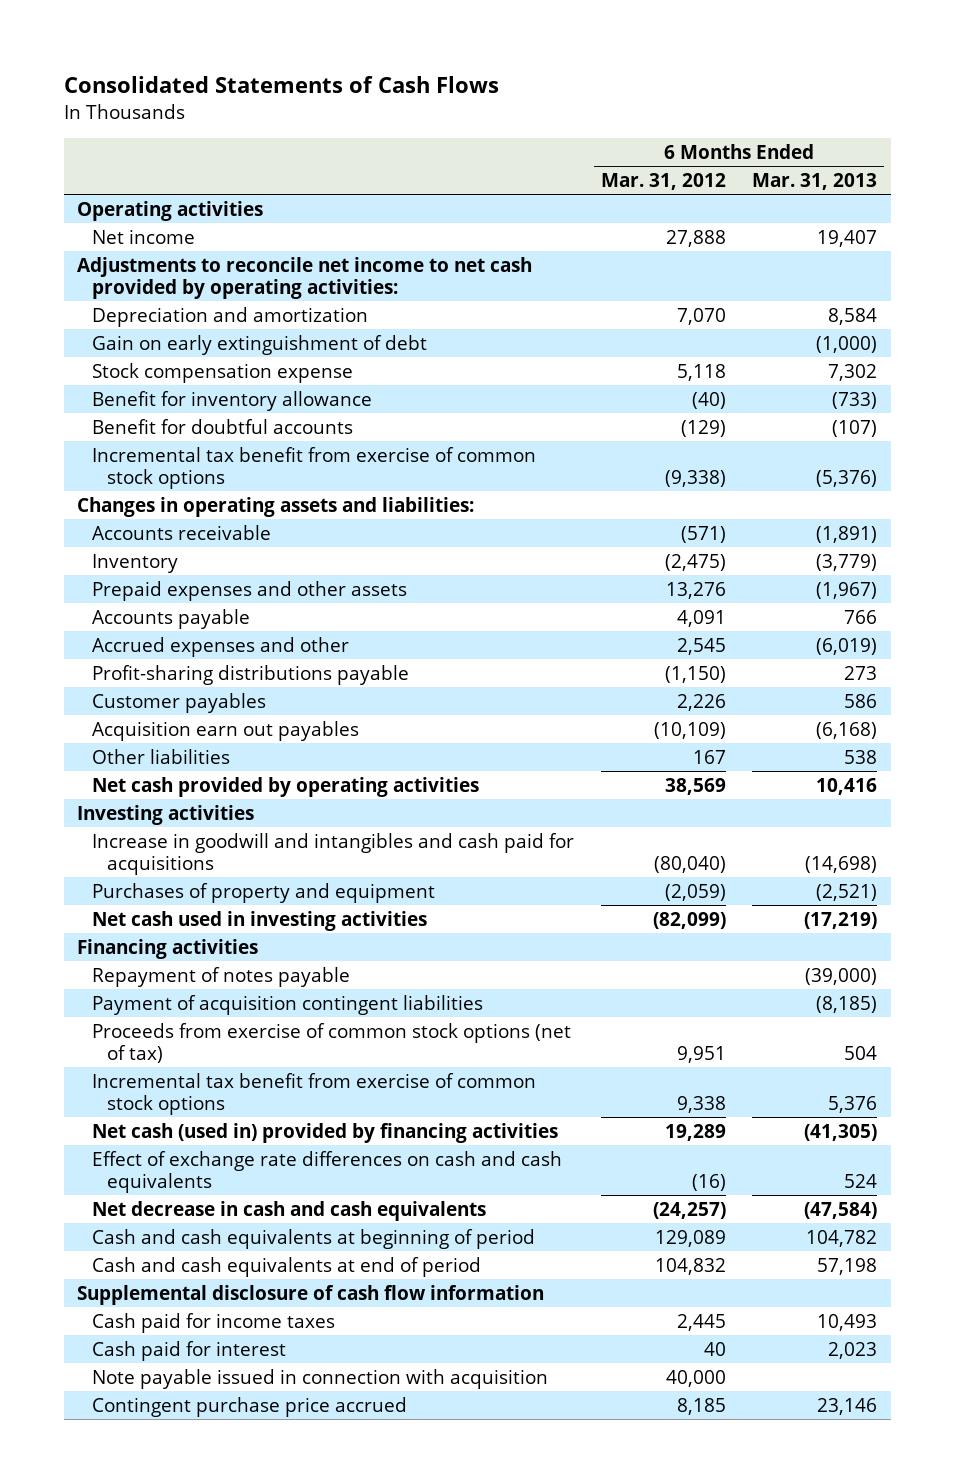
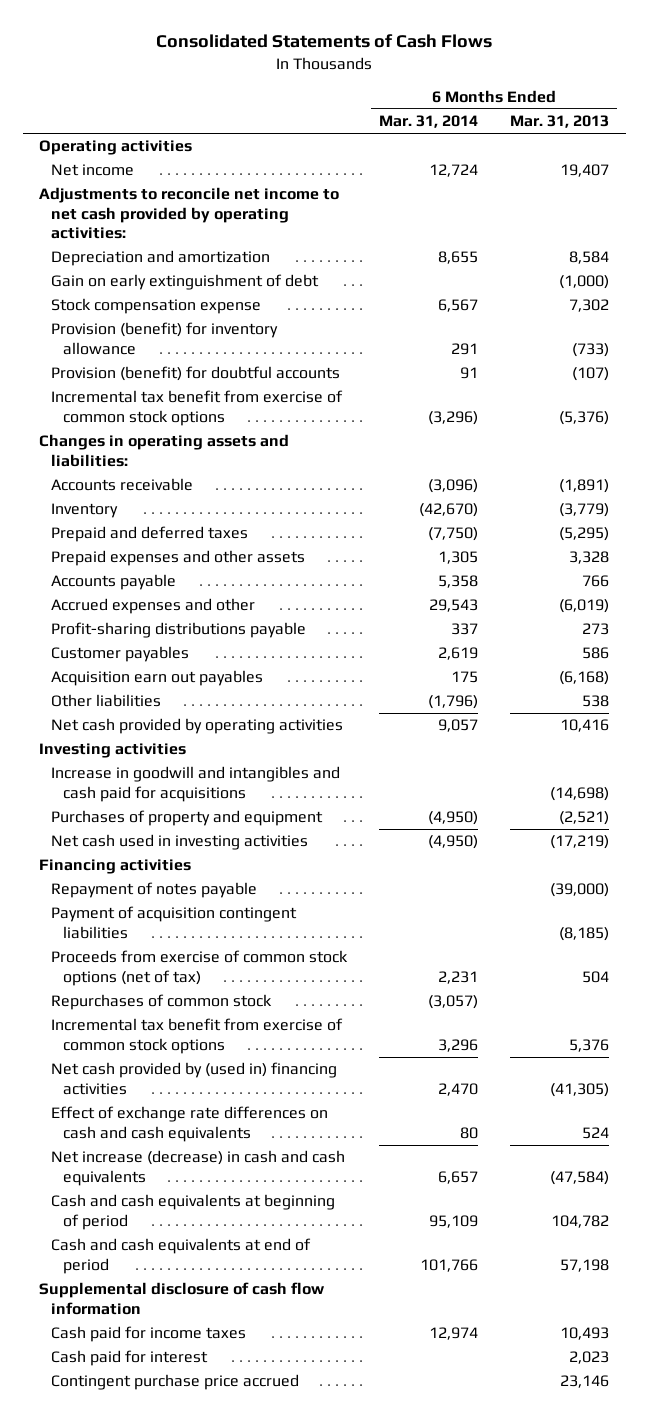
- | 6 Months Ended Mar. 31, 2012 | 6 Months Ended Mar. 31, 2013
+ | 6 Months Ended Mar. 31, 2014 | 6 Months Ended Mar. 31, 2013
- Benefit for inventory allowance | (40) | (733)
- Benefit for doubtful accounts | (129) | (107)
+ Provision (benefit) for inventory allowance | 291 | (733)
+ Provision (benefit) for doubtful accounts | 91 | (107)
- Prepaid expenses and other assets | 13,276 | (1,967)
+ Prepaid and deferred taxes | (7,750) | (5,295)
+ Prepaid expenses and other assets | 1,305 | 3,328
+ Repurchases of common stock | (3,057) |
- Net cash (used in) provided by financing activities | 19,289 | (41,305)
+ Net cash provided by (used in) financing activities | 2,470 | (41,305)
- Net decrease in cash and cash equivalents | (24,257) | (47,584)
+ Net increase (decrease) in cash and cash equivalents | 6,657 | (47,584)
- Note payable issued in connection with acquisition | 40,000 |

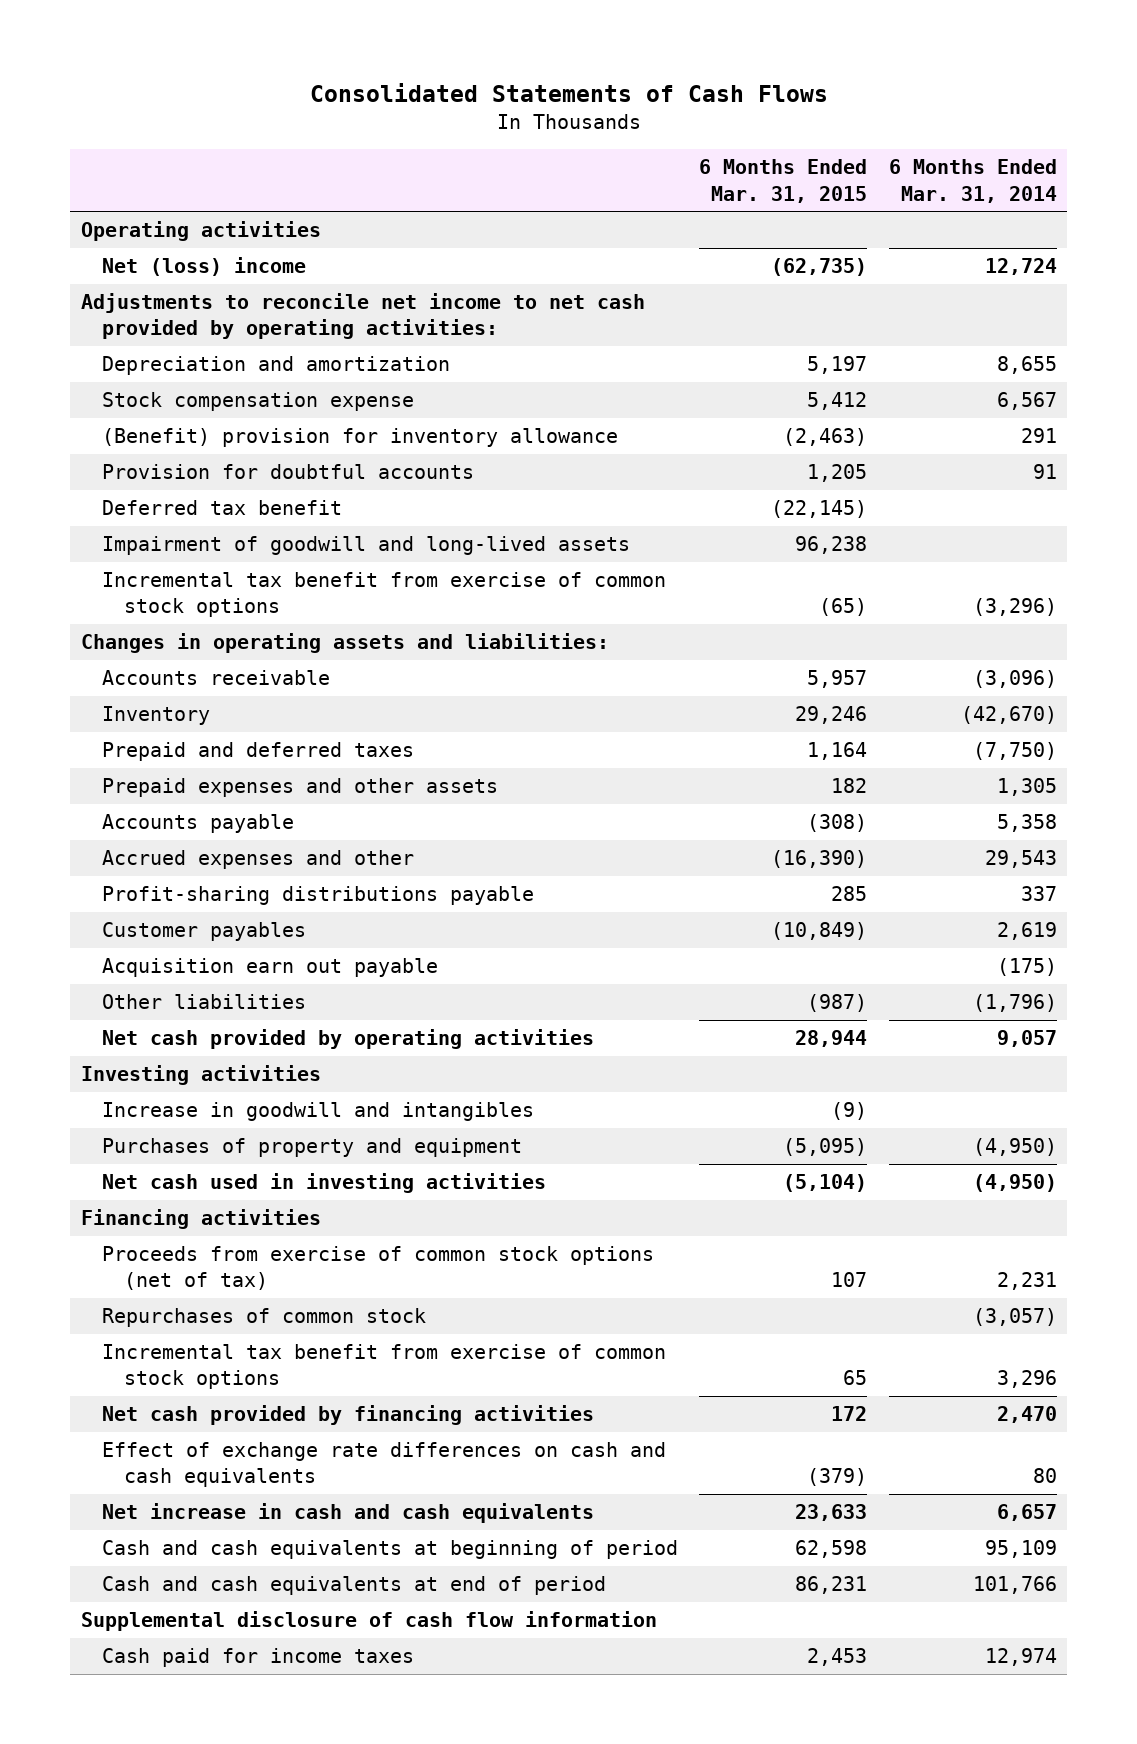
- | 6 Months Ended Mar. 31, 2014 | 6 Months Ended Mar. 31, 2013
+ | 6 Months Ended Mar. 31, 2015 | 6 Months Ended Mar. 31, 2014
- Net income | 12,724 | 19,407
+ Net (loss) income | (62,735) | 12,724
- Gain on early extinguishment of debt | | (1,000)
- Provision (benefit) for inventory allowance | 291 | (733)
- Provision (benefit) for doubtful accounts | 91 | (107)
+ (Benefit) provision for inventory allowance | (2,463) | 291
+ Provision for doubtful accounts | 1,205 | 91
+ Deferred tax benefit | (22,145) |
+ Impairment of goodwill and long-lived assets | 96,238 |
- Acquisition earn out payables | 175 | (6,168)
+ Acquisition earn out payable | | (175)
- Increase in goodwill and intangibles and cash paid for acquisitions | | (14,698)
+ Increase in goodwill and intangibles | (9) |
- Repayment of notes payable | | (39,000)
- Payment of acquisition contingent liabilities | | (8,185)
- Net cash provided by (used in) financing activities | 2,470 | (41,305)
+ Net cash provided by financing activities | 172 | 2,470
- Net increase (decrease) in cash and cash equivalents | 6,657 | (47,584)
+ Net increase in cash and cash equivalents | 23,633 | 6,657
- Cash paid for interest | | 2,023
- Contingent purchase price accrued | | 23,146

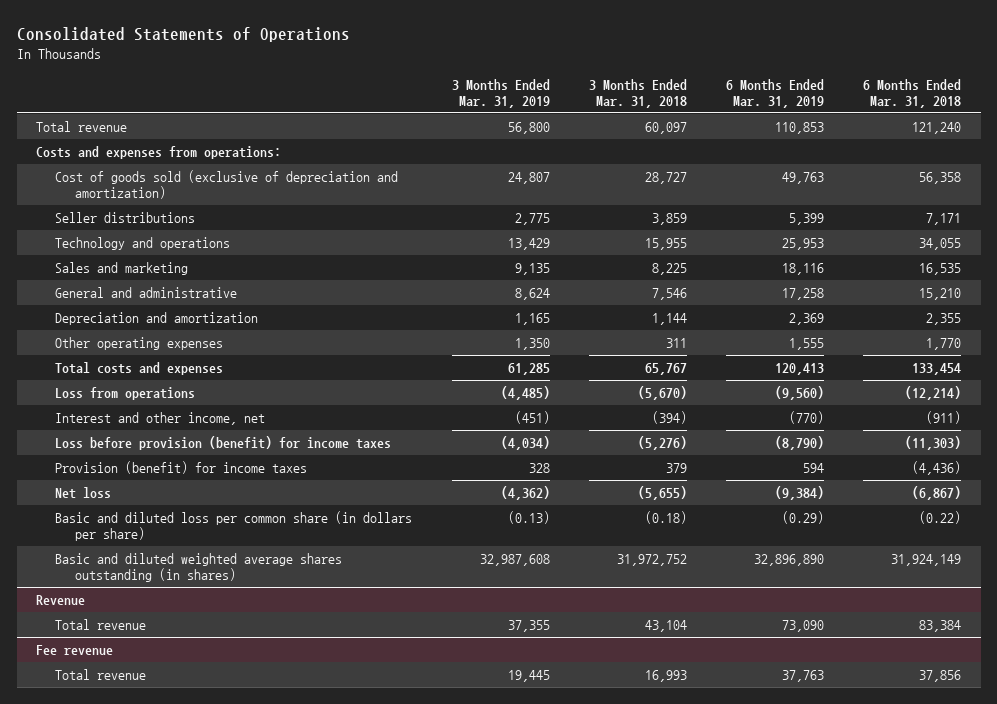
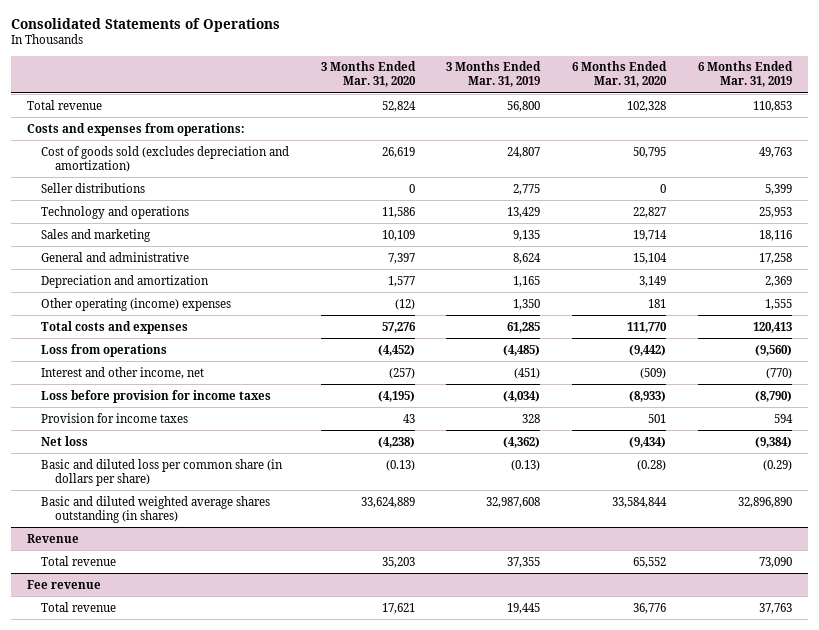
- | 3 Months Ended Mar. 31, 2019 | 3 Months Ended Mar. 31, 2018 | 6 Months Ended Mar. 31, 2019 | 6 Months Ended Mar. 31, 2018
+ | 3 Months Ended Mar. 31, 2020 | 3 Months Ended Mar. 31, 2019 | 6 Months Ended Mar. 31, 2020 | 6 Months Ended Mar. 31, 2019
- Cost of goods sold (exclusive of depreciation and amortization) | 24,807 | 28,727 | 49,763 | 56,358
+ Cost of goods sold (excludes depreciation and amortization) | 26,619 | 24,807 | 50,795 | 49,763
- Other operating expenses | 1,350 | 311 | 1,555 | 1,770
+ Other operating (income) expenses | (12) | 1,350 | 181 | 1,555
- Loss before provision (benefit) for income taxes | (4,034) | (5,276) | (8,790) | (11,303)
- Provision (benefit) for income taxes | 328 | 379 | 594 | (4,436)
+ Loss before provision for income taxes | (4,195) | (4,034) | (8,933) | (8,790)
+ Provision for income taxes | 43 | 328 | 501 | 594

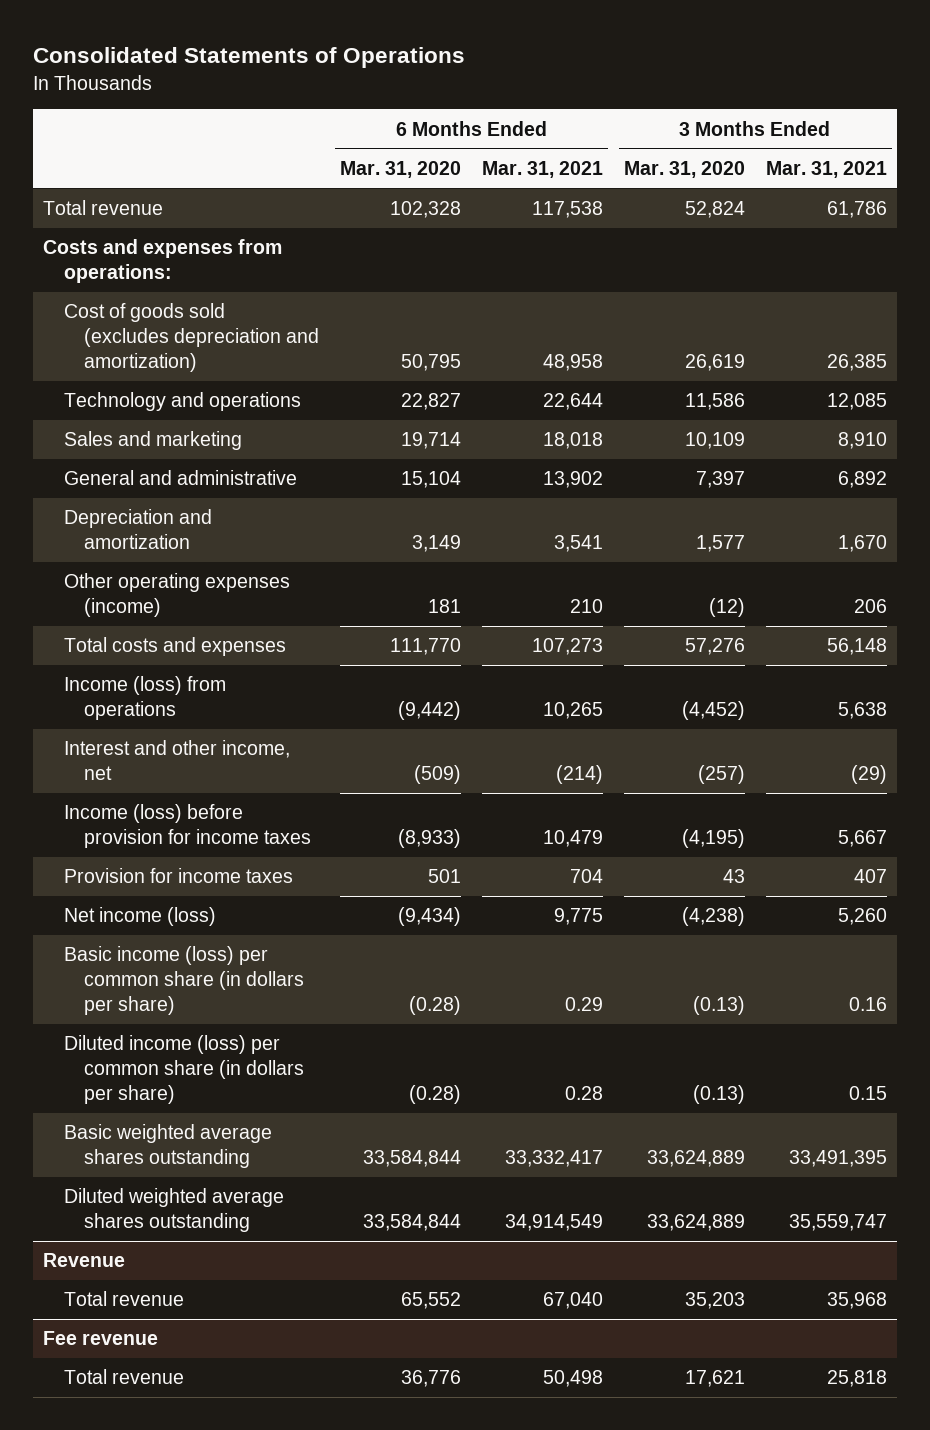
- | 3 Months Ended Mar. 31, 2020 | 3 Months Ended Mar. 31, 2019 | 6 Months Ended Mar. 31, 2020 | 6 Months Ended Mar. 31, 2019
+ | 6 Months Ended Mar. 31, 2020 | 6 Months Ended Mar. 31, 2021 | 3 Months Ended Mar. 31, 2020 | 3 Months Ended Mar. 31, 2021
- Seller distributions | 0 | 2,775 | 0 | 5,399
- Other operating (income) expenses | (12) | 1,350 | 181 | 1,555
+ Other operating expenses (income) | 181 | 210 | (12) | 206
- Loss from operations | (4,452) | (4,485) | (9,442) | (9,560)
+ Income (loss) from operations | (9,442) | 10,265 | (4,452) | 5,638
- Loss before provision for income taxes | (4,195) | (4,034) | (8,933) | (8,790)
+ Income (loss) before provision for income taxes | (8,933) | 10,479 | (4,195) | 5,667
- Net loss | (4,238) | (4,362) | (9,434) | (9,384)
- Basic and diluted loss per common share (in dollars per share) | (0.13) | (0.13) | (0.28) | (0.29)
- Basic and diluted weighted average shares outstanding (in shares) | 33,624,889 | 32,987,608 | 33,584,844 | 32,896,890
+ Net income (loss) | (9,434) | 9,775 | (4,238) | 5,260
+ Basic income (loss) per common share (in dollars per share) | (0.28) | 0.29 | (0.13) | 0.16
+ Diluted income (loss) per common share (in dollars per share) | (0.28) | 0.28 | (0.13) | 0.15
+ Basic weighted average shares outstanding | 33,584,844 | 33,332,417 | 33,624,889 | 33,491,395
+ Diluted weighted average shares outstanding | 33,584,844 | 34,914,549 | 33,624,889 | 35,559,747

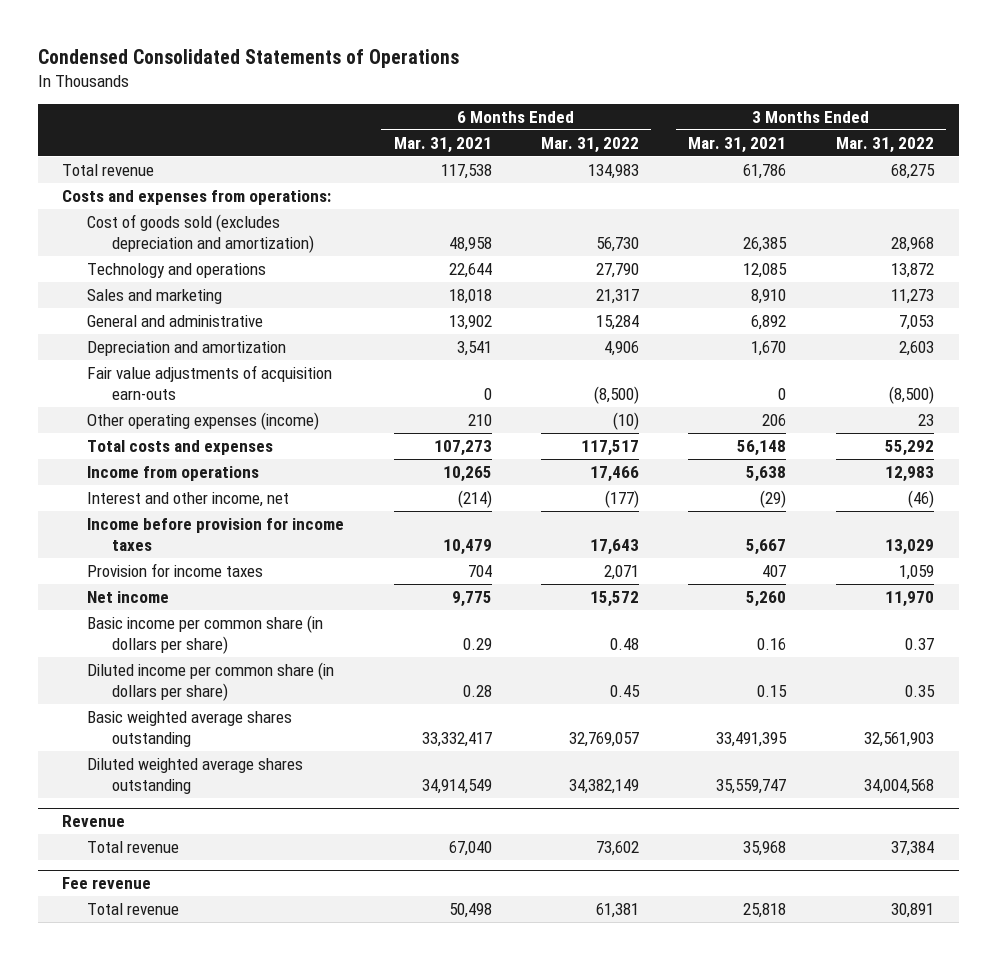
- Consolidated Statements of Operations
+ Condensed Consolidated Statements of Operations
- | 6 Months Ended Mar. 31, 2020 | 6 Months Ended Mar. 31, 2021 | 3 Months Ended Mar. 31, 2020 | 3 Months Ended Mar. 31, 2021
+ | 6 Months Ended Mar. 31, 2021 | 6 Months Ended Mar. 31, 2022 | 3 Months Ended Mar. 31, 2021 | 3 Months Ended Mar. 31, 2022
+ Fair value adjustments of acquisition earn-outs | 0 | (8,500) | 0 | (8,500)
- Income (loss) from operations | (9,442) | 10,265 | (4,452) | 5,638
+ Income from operations | 10,265 | 17,466 | 5,638 | 12,983
- Income (loss) before provision for income taxes | (8,933) | 10,479 | (4,195) | 5,667
+ Income before provision for income taxes | 10,479 | 17,643 | 5,667 | 13,029
- Net income (loss) | (9,434) | 9,775 | (4,238) | 5,260
- Basic income (loss) per common share (in dollars per share) | (0.28) | 0.29 | (0.13) | 0.16
- Diluted income (loss) per common share (in dollars per share) | (0.28) | 0.28 | (0.13) | 0.15
+ Net income | 9,775 | 15,572 | 5,260 | 11,970
+ Basic income per common share (in dollars per share) | 0.29 | 0.48 | 0.16 | 0.37
+ Diluted income per common share (in dollars per share) | 0.28 | 0.45 | 0.15 | 0.35

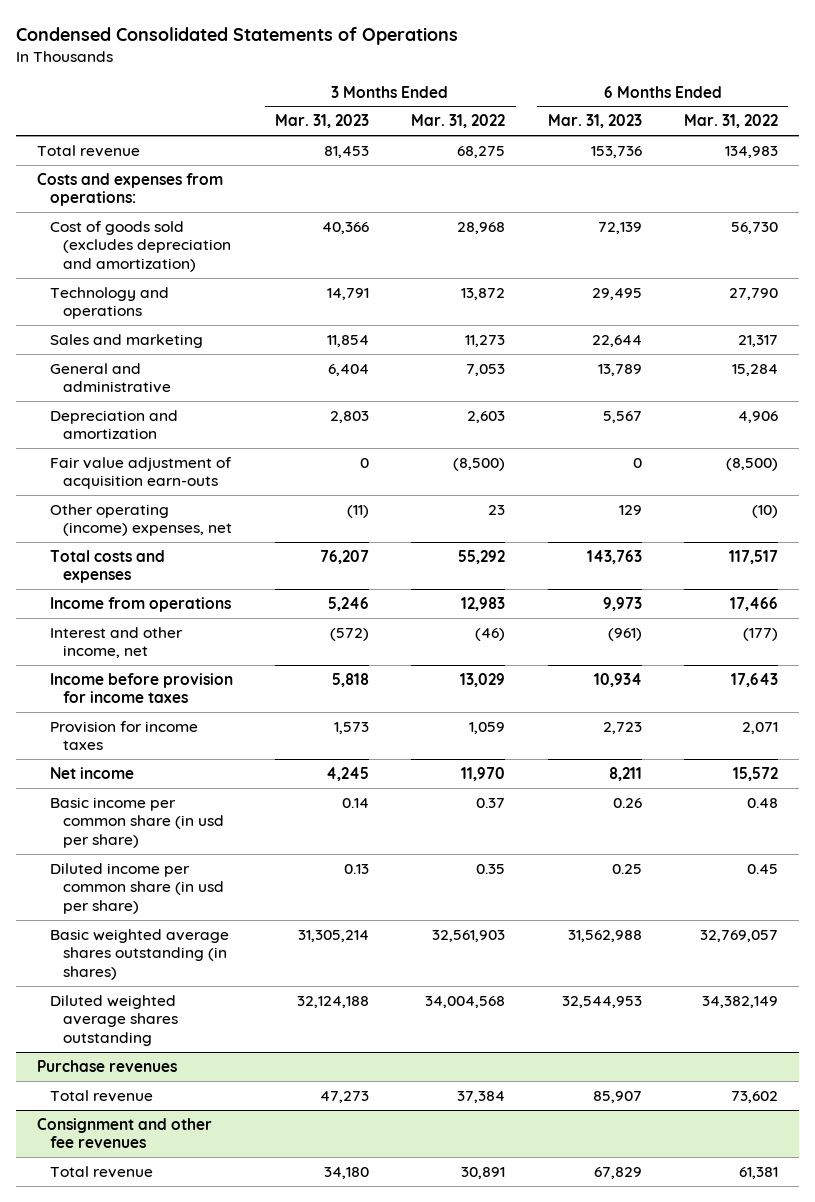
- | 6 Months Ended Mar. 31, 2021 | 6 Months Ended Mar. 31, 2022 | 3 Months Ended Mar. 31, 2021 | 3 Months Ended Mar. 31, 2022
+ | 3 Months Ended Mar. 31, 2023 | 3 Months Ended Mar. 31, 2022 | 6 Months Ended Mar. 31, 2023 | 6 Months Ended Mar. 31, 2022
- Fair value adjustments of acquisition earn-outs | 0 | (8,500) | 0 | (8,500)
- Other operating expenses (income) | 210 | (10) | 206 | 23
+ Fair value adjustment of acquisition earn-outs | 0 | (8,500) | 0 | (8,500)
+ Other operating (income) expenses, net | (11) | 23 | 129 | (10)
- Basic income per common share (in dollars per share) | 0.29 | 0.48 | 0.16 | 0.37
- Diluted income per common share (in dollars per share) | 0.28 | 0.45 | 0.15 | 0.35
- Basic weighted average shares outstanding | 33,332,417 | 32,769,057 | 33,491,395 | 32,561,903
+ Basic income per common share (in usd per share) | 0.14 | 0.37 | 0.26 | 0.48
+ Diluted income per common share (in usd per share) | 0.13 | 0.35 | 0.25 | 0.45
+ Basic weighted average shares outstanding (in shares) | 31,305,214 | 32,561,903 | 31,562,988 | 32,769,057
- Revenue
+ Purchase revenues
- Fee revenue
+ Consignment and other fee revenues

